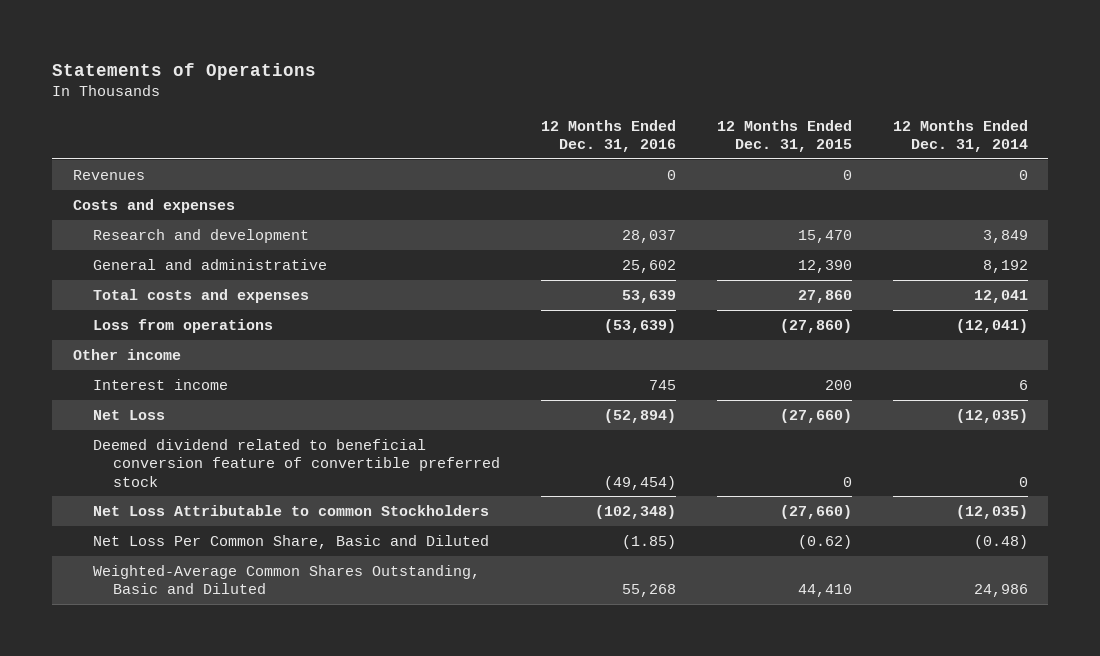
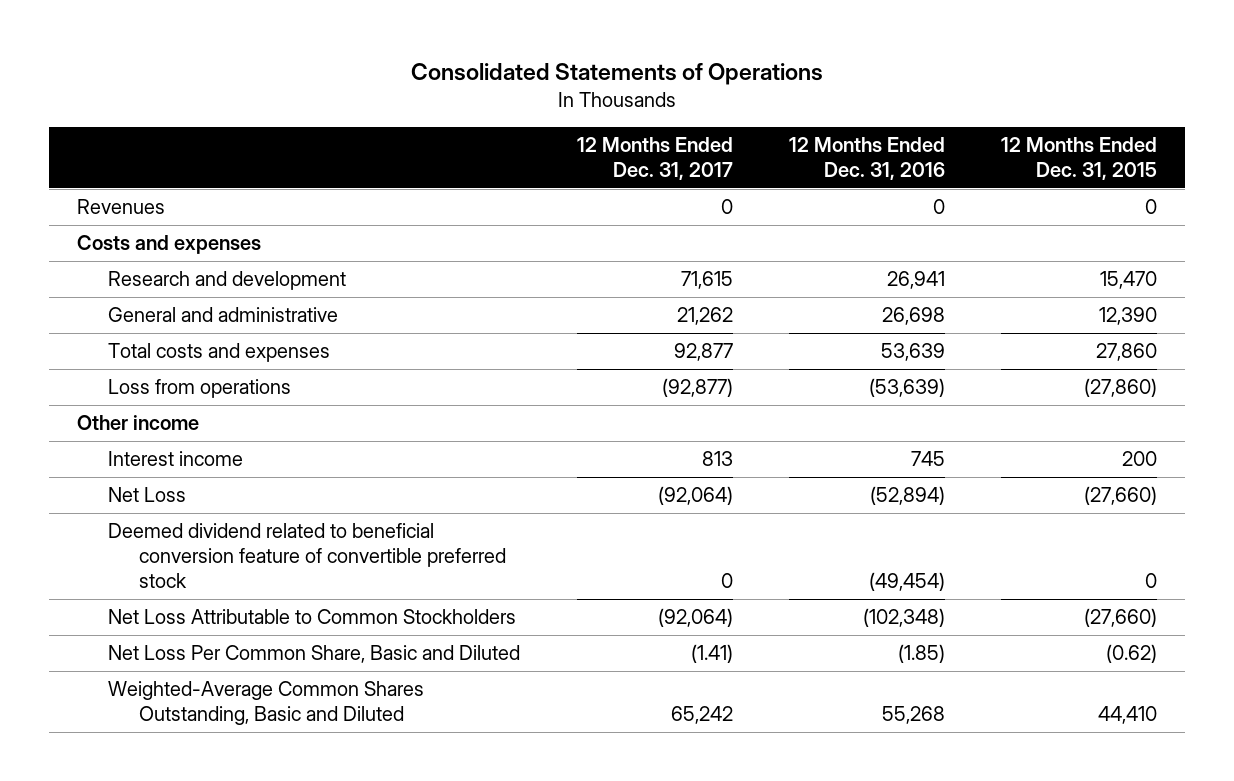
- Statements of Operations
+ Consolidated Statements of Operations
- | 12 Months Ended Dec. 31, 2016 | 12 Months Ended Dec. 31, 2015 | 12 Months Ended Dec. 31, 2014
+ | 12 Months Ended Dec. 31, 2017 | 12 Months Ended Dec. 31, 2016 | 12 Months Ended Dec. 31, 2015
- Research and development | 28,037 | 15,470 | 3,849
- General and administrative | 25,602 | 12,390 | 8,192
+ Research and development | 71,615 | 26,941 | 15,470
+ General and administrative | 21,262 | 26,698 | 12,390
- Net Loss Attributable to common Stockholders | (102,348) | (27,660) | (12,035)
+ Net Loss Attributable to Common Stockholders | (92,064) | (102,348) | (27,660)

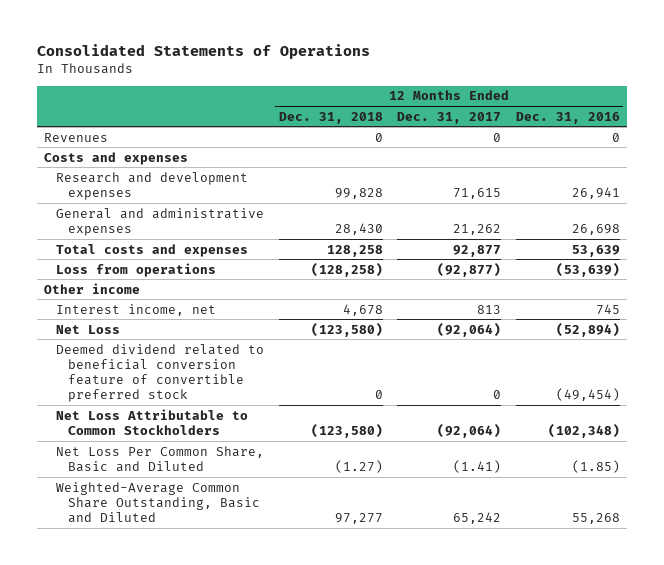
- | 12 Months Ended Dec. 31, 2017 | 12 Months Ended Dec. 31, 2016 | 12 Months Ended Dec. 31, 2015
+ | 12 Months Ended Dec. 31, 2018 | 12 Months Ended Dec. 31, 2017 | 12 Months Ended Dec. 31, 2016
- Research and development | 71,615 | 26,941 | 15,470
- General and administrative | 21,262 | 26,698 | 12,390
+ Research and development expenses | 99,828 | 71,615 | 26,941
+ General and administrative expenses | 28,430 | 21,262 | 26,698
- Interest income | 813 | 745 | 200
+ Interest income, net | 4,678 | 813 | 745
- Weighted-Average Common Shares Outstanding, Basic and Diluted | 65,242 | 55,268 | 44,410
+ Weighted-Average Common Share Outstanding, Basic and Diluted | 97,277 | 65,242 | 55,268

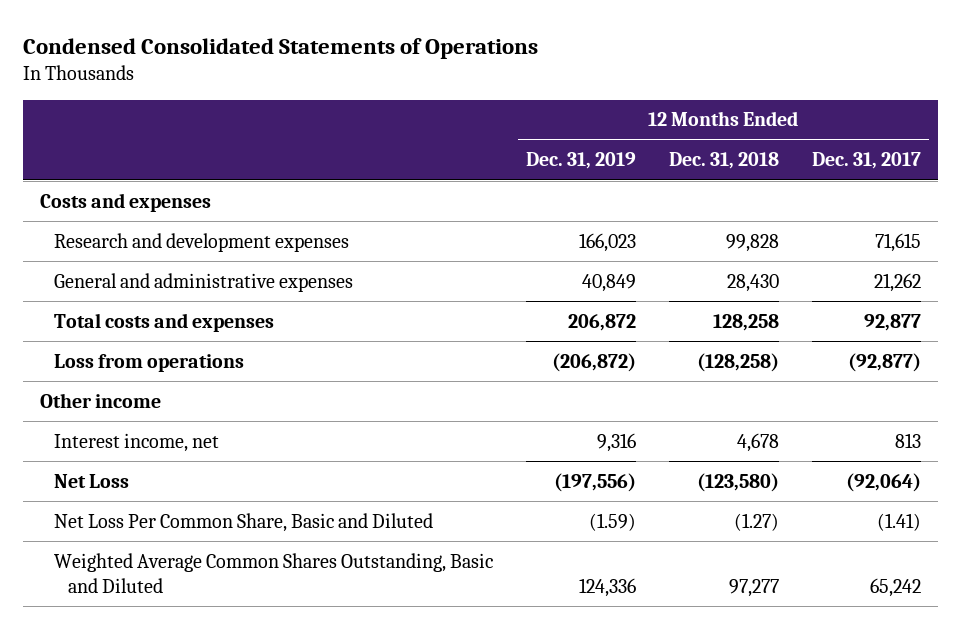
- Consolidated Statements of Operations
+ Condensed Consolidated Statements of Operations
- | 12 Months Ended Dec. 31, 2018 | 12 Months Ended Dec. 31, 2017 | 12 Months Ended Dec. 31, 2016
+ | 12 Months Ended Dec. 31, 2019 | 12 Months Ended Dec. 31, 2018 | 12 Months Ended Dec. 31, 2017
- Revenues | 0 | 0 | 0
- Deemed dividend related to beneficial conversion feature of convertible preferred stock | 0 | 0 | (49,454)
- Net Loss Attributable to Common Stockholders | (123,580) | (92,064) | (102,348)
- Weighted-Average Common Share Outstanding, Basic and Diluted | 97,277 | 65,242 | 55,268
+ Weighted Average Common Shares Outstanding, Basic and Diluted | 124,336 | 97,277 | 65,242

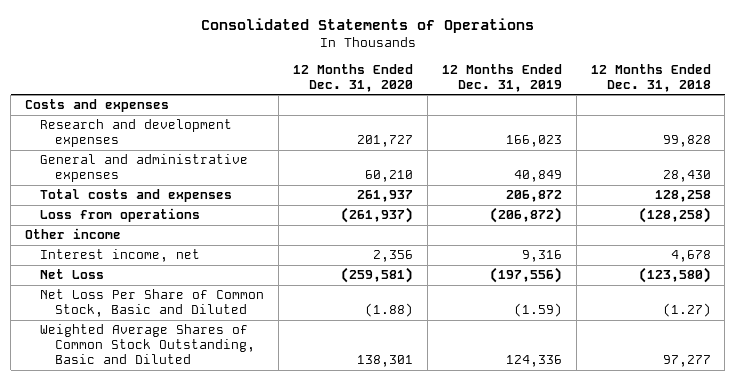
- Condensed Consolidated Statements of Operations
+ Consolidated Statements of Operations
- | 12 Months Ended Dec. 31, 2019 | 12 Months Ended Dec. 31, 2018 | 12 Months Ended Dec. 31, 2017
+ | 12 Months Ended Dec. 31, 2020 | 12 Months Ended Dec. 31, 2019 | 12 Months Ended Dec. 31, 2018
- Net Loss Per Common Share, Basic and Diluted | (1.59) | (1.27) | (1.41)
- Weighted Average Common Shares Outstanding, Basic and Diluted | 124,336 | 97,277 | 65,242
+ Net Loss Per Share of Common Stock, Basic and Diluted | (1.88) | (1.59) | (1.27)
+ Weighted Average Shares of Common Stock Outstanding, Basic and Diluted | 138,301 | 124,336 | 97,277

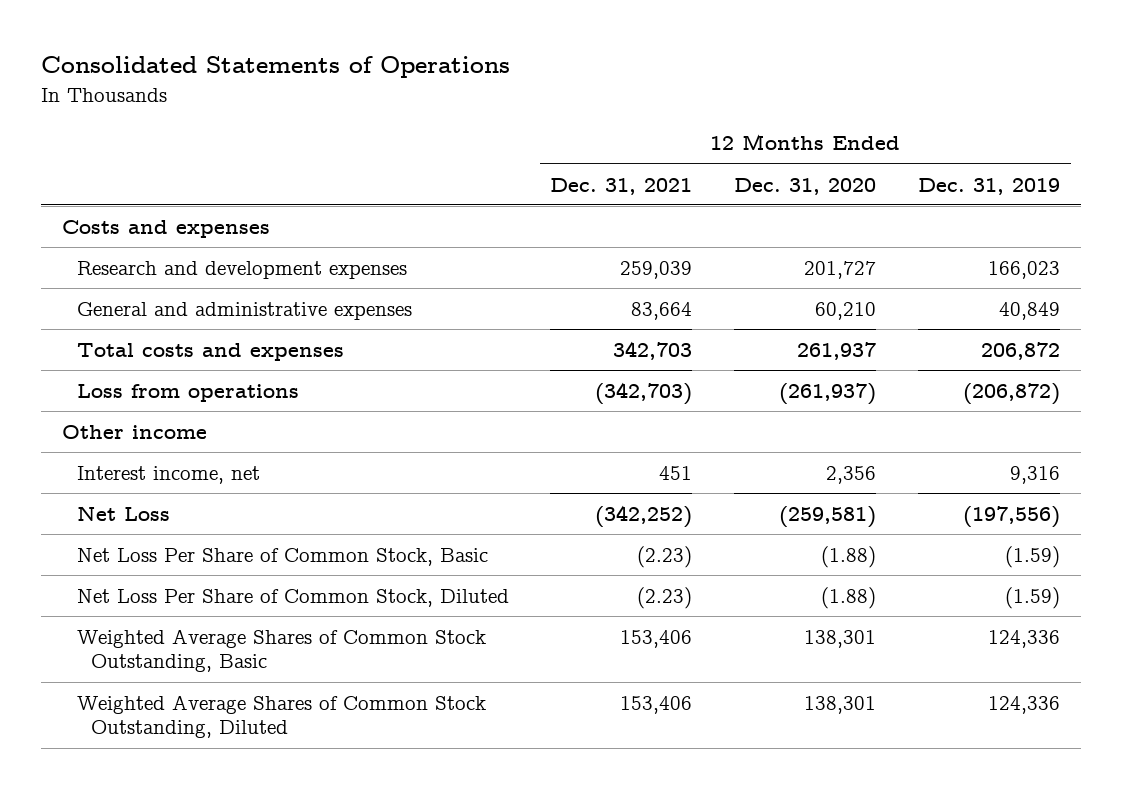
- | 12 Months Ended Dec. 31, 2020 | 12 Months Ended Dec. 31, 2019 | 12 Months Ended Dec. 31, 2018
+ | 12 Months Ended Dec. 31, 2021 | 12 Months Ended Dec. 31, 2020 | 12 Months Ended Dec. 31, 2019
- Net Loss Per Share of Common Stock, Basic and Diluted | (1.88) | (1.59) | (1.27)
- Weighted Average Shares of Common Stock Outstanding, Basic and Diluted | 138,301 | 124,336 | 97,277
+ Net Loss Per Share of Common Stock, Basic | (2.23) | (1.88) | (1.59)
+ Net Loss Per Share of Common Stock, Diluted | (2.23) | (1.88) | (1.59)
+ Weighted Average Shares of Common Stock Outstanding, Basic | 153,406 | 138,301 | 124,336
+ Weighted Average Shares of Common Stock Outstanding, Diluted | 153,406 | 138,301 | 124,336

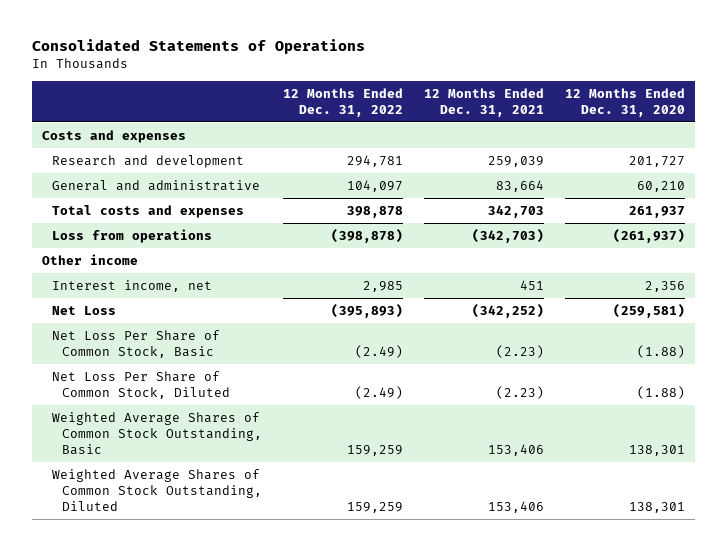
- | 12 Months Ended Dec. 31, 2021 | 12 Months Ended Dec. 31, 2020 | 12 Months Ended Dec. 31, 2019
+ | 12 Months Ended Dec. 31, 2022 | 12 Months Ended Dec. 31, 2021 | 12 Months Ended Dec. 31, 2020
- Research and development expenses | 259,039 | 201,727 | 166,023
- General and administrative expenses | 83,664 | 60,210 | 40,849
+ Research and development | 294,781 | 259,039 | 201,727
+ General and administrative | 104,097 | 83,664 | 60,210

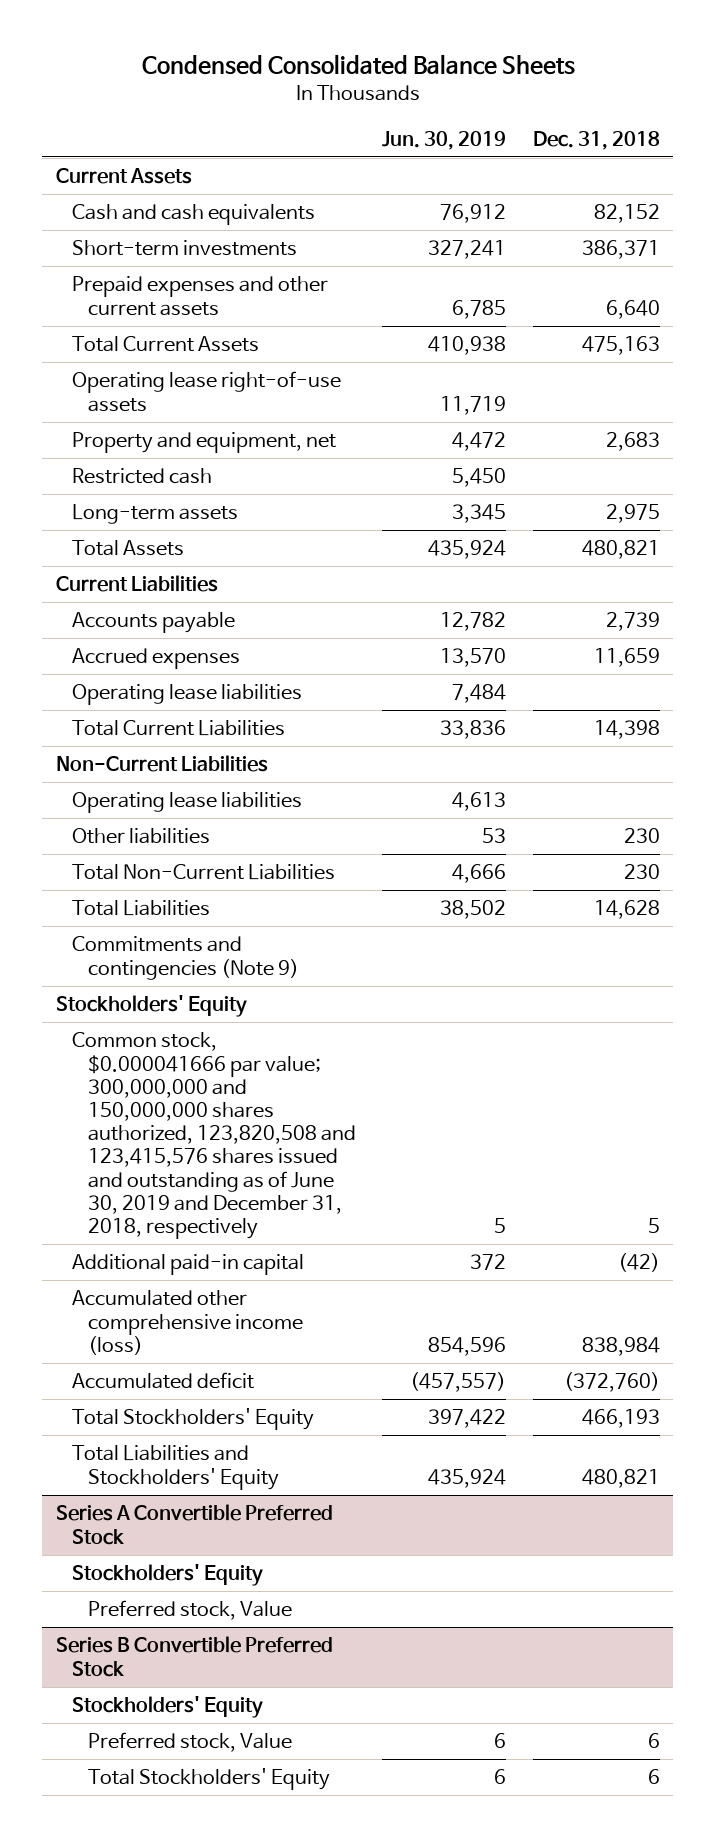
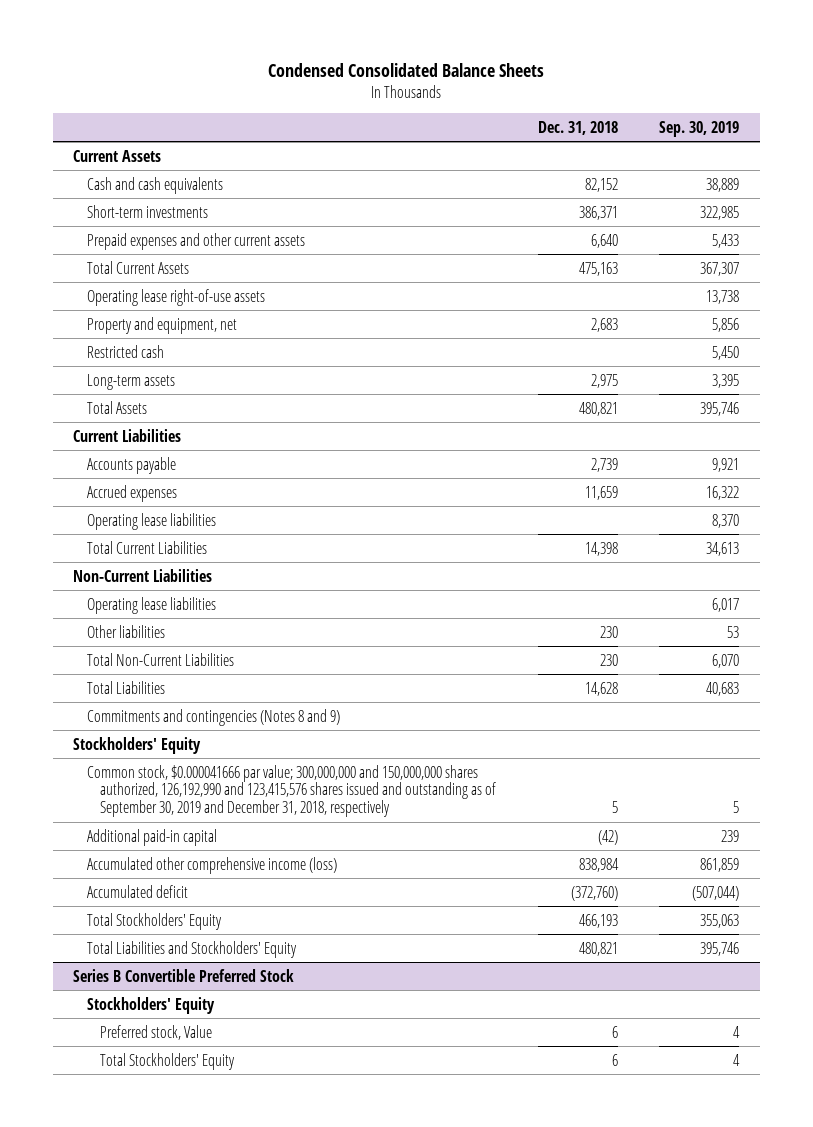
- | Jun. 30, 2019 | Dec. 31, 2018
+ | Dec. 31, 2018 | Sep. 30, 2019
- Commitments and contingencies (Note 9)
+ Commitments and contingencies (Notes 8 and 9)
- Common stock, $0.000041666 par value; 300,000,000 and 150,000,000 shares authorized, 123,820,508 and 123,415,576 shares issued and outstanding as of June 30, 2019 and December 31, 2018, respectively | 5 | 5
+ Common stock, $0.000041666 par value; 300,000,000 and 150,000,000 shares authorized, 126,192,990 and 123,415,576 shares issued and outstanding as of September 30, 2019 and December 31, 2018, respectively | 5 | 5
- Series A Convertible Preferred Stock
- Stockholders' Equity
- Preferred stock, Value

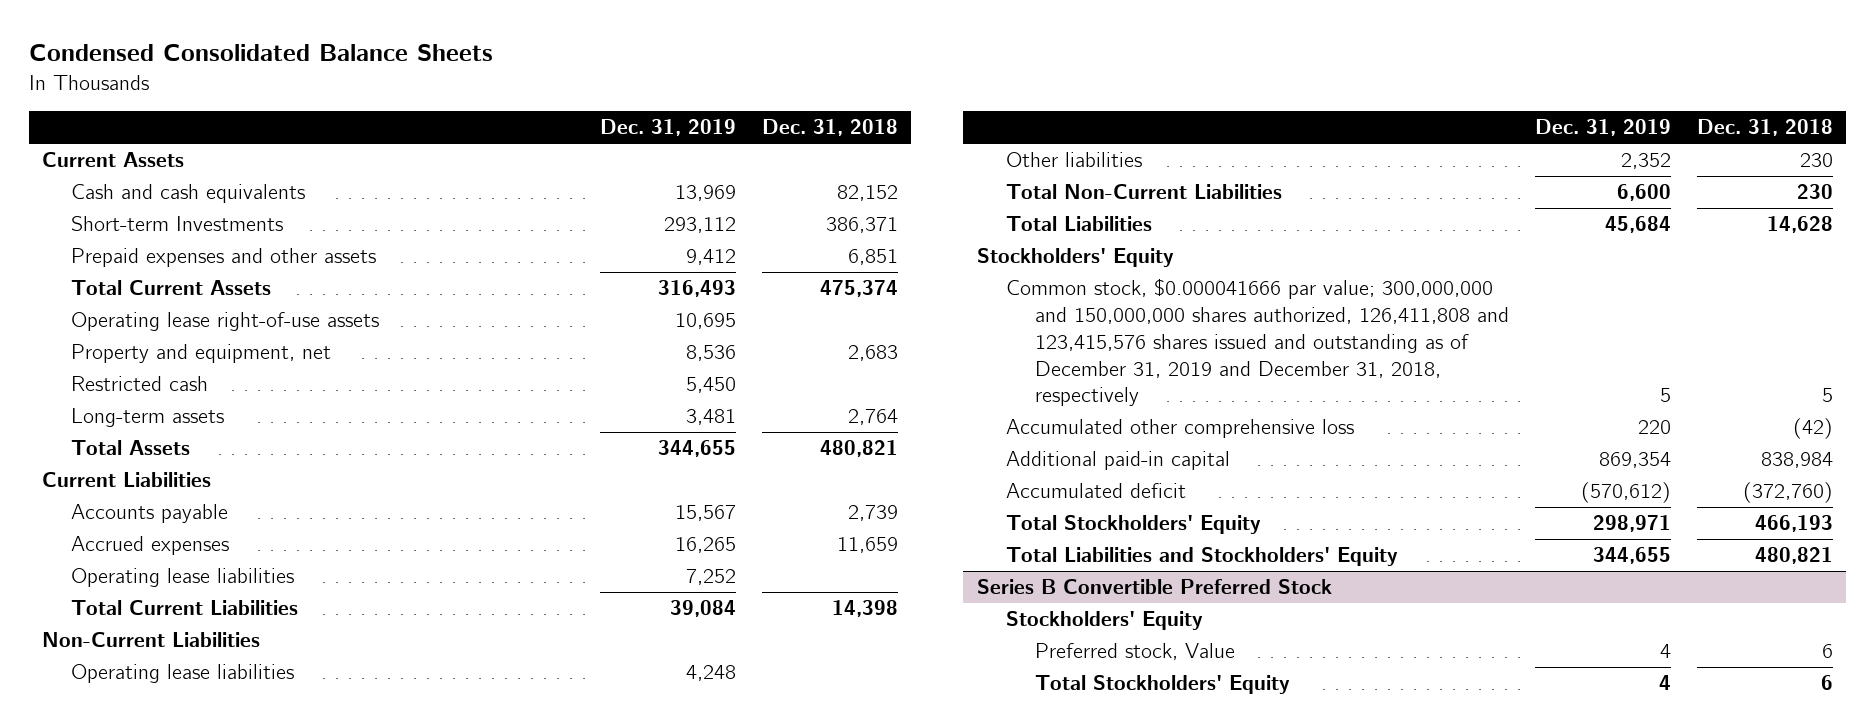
- | Dec. 31, 2018 | Sep. 30, 2019
+ | Dec. 31, 2019 | Dec. 31, 2018
- Short-term investments | 386,371 | 322,985
- Prepaid expenses and other current assets | 6,640 | 5,433
- Total Current Assets | 475,163 | 367,307
+ Short-term Investments | 293,112 | 386,371
+ Prepaid expenses and other assets | 9,412 | 6,851
+ Total Current Assets | 316,493 | 475,374
- Long-term assets | 2,975 | 3,395
+ Long-term assets | 3,481 | 2,764
- Commitments and contingencies (Notes 8 and 9)
- Common stock, $0.000041666 par value; 300,000,000 and 150,000,000 shares authorized, 126,192,990 and 123,415,576 shares issued and outstanding as of September 30, 2019 and December 31, 2018, respectively | 5 | 5
- Additional paid-in capital | (42) | 239
- Accumulated other comprehensive income (loss) | 838,984 | 861,859
+ Common stock, $0.000041666 par value; 300,000,000 and 150,000,000 shares authorized, 126,411,808 and 123,415,576 shares issued and outstanding as of December 31, 2019 and December 31, 2018, respectively | 5 | 5
+ Accumulated other comprehensive loss | 220 | (42)
+ Additional paid-in capital | 869,354 | 838,984

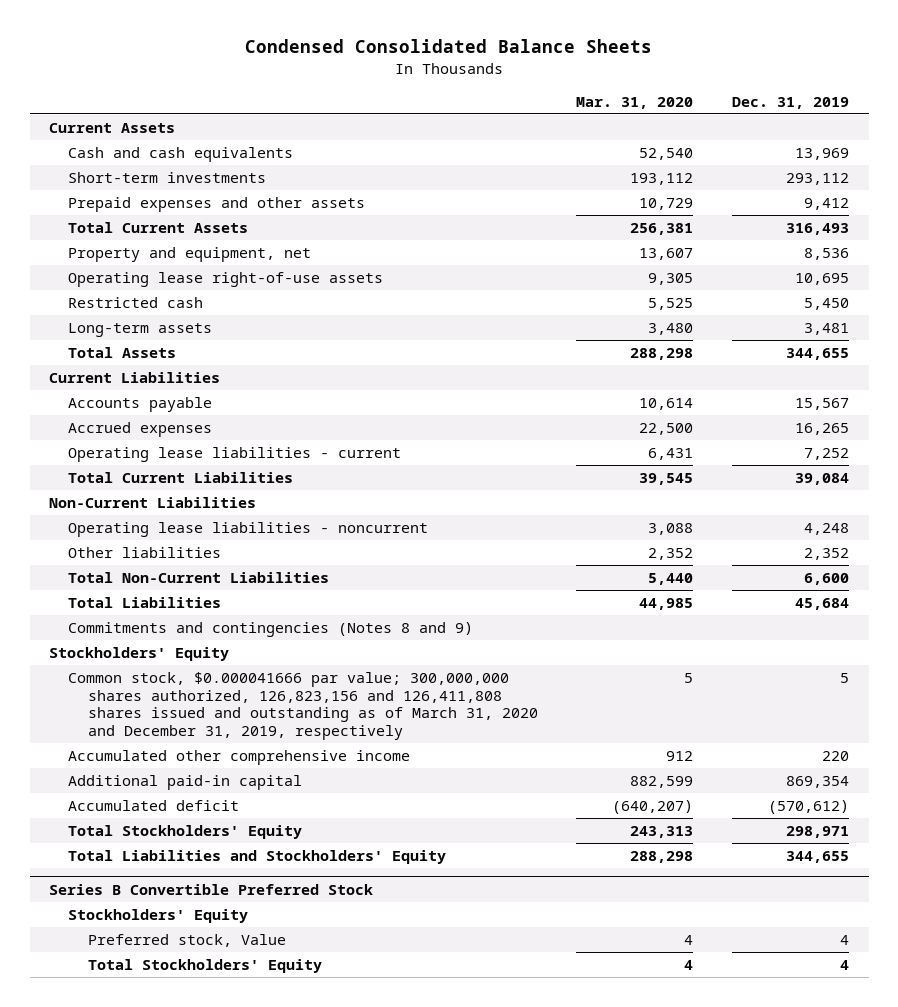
- | Dec. 31, 2019 | Dec. 31, 2018
+ | Mar. 31, 2020 | Dec. 31, 2019
- Short-term Investments | 293,112 | 386,371
+ Short-term investments | 193,112 | 293,112
moved down: Operating lease right-of-use assets | 9,305 | 10,695
- Operating lease liabilities | 7,252 |
+ Operating lease liabilities - current | 6,431 | 7,252
- Operating lease liabilities | 4,248 |
+ Operating lease liabilities - noncurrent | 3,088 | 4,248
+ Commitments and contingencies (Notes 8 and 9)
- Common stock, $0.000041666 par value; 300,000,000 and 150,000,000 shares authorized, 126,411,808 and 123,415,576 shares issued and outstanding as of December 31, 2019 and December 31, 2018, respectively | 5 | 5
- Accumulated other comprehensive loss | 220 | (42)
+ Common stock, $0.000041666 par value; 300,000,000 shares authorized, 126,823,156 and 126,411,808 shares issued and outstanding as of March 31, 2020 and December 31, 2019, respectively | 5 | 5
+ Accumulated other comprehensive income | 912 | 220

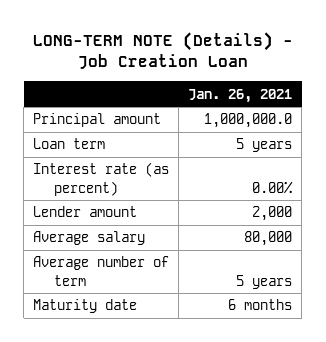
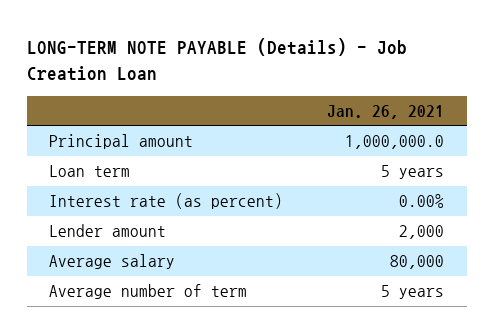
- LONG-TERM NOTE (Details) - Job Creation Loan
+ LONG-TERM NOTE PAYABLE (Details) - Job Creation Loan
- Maturity date | 6 months

